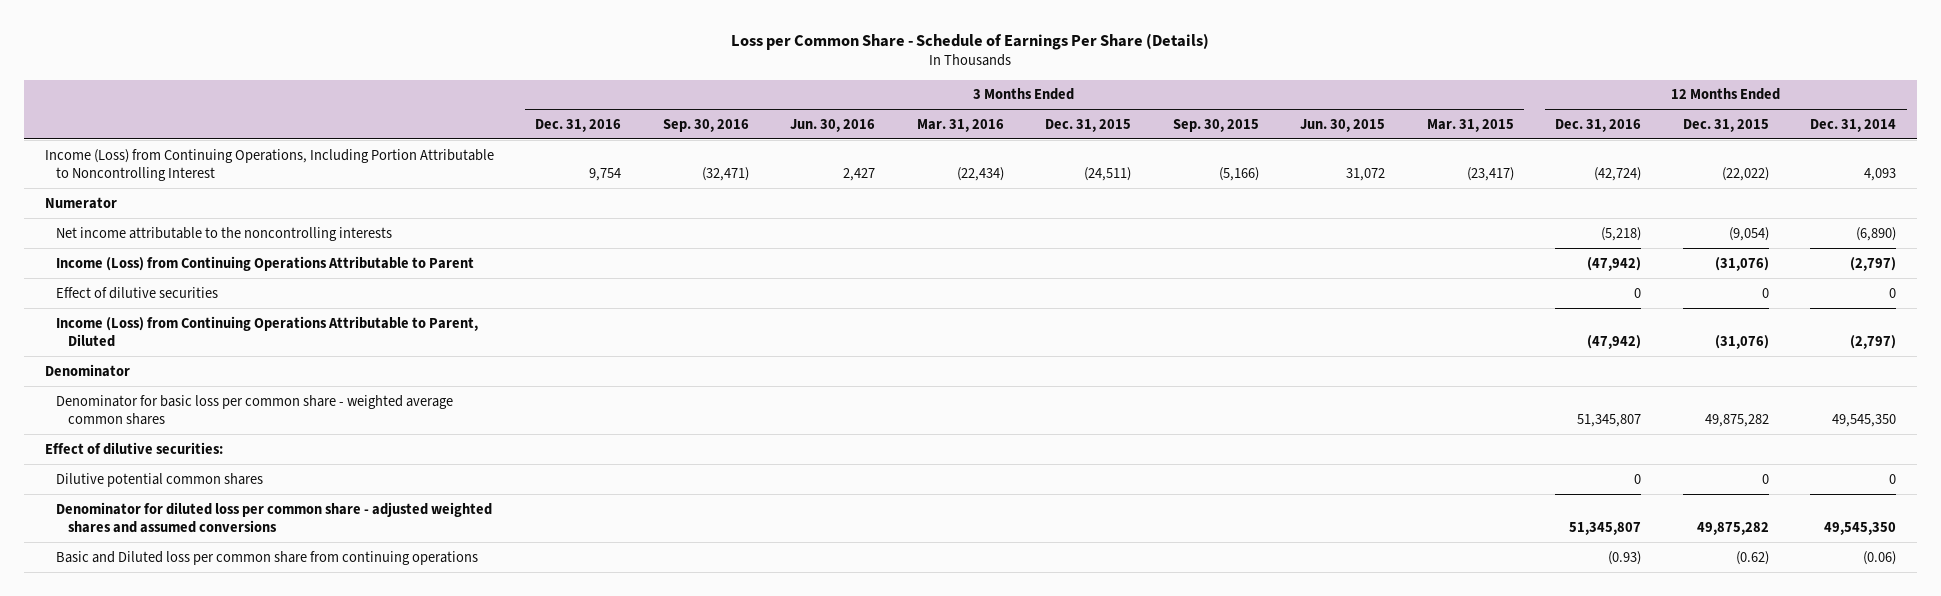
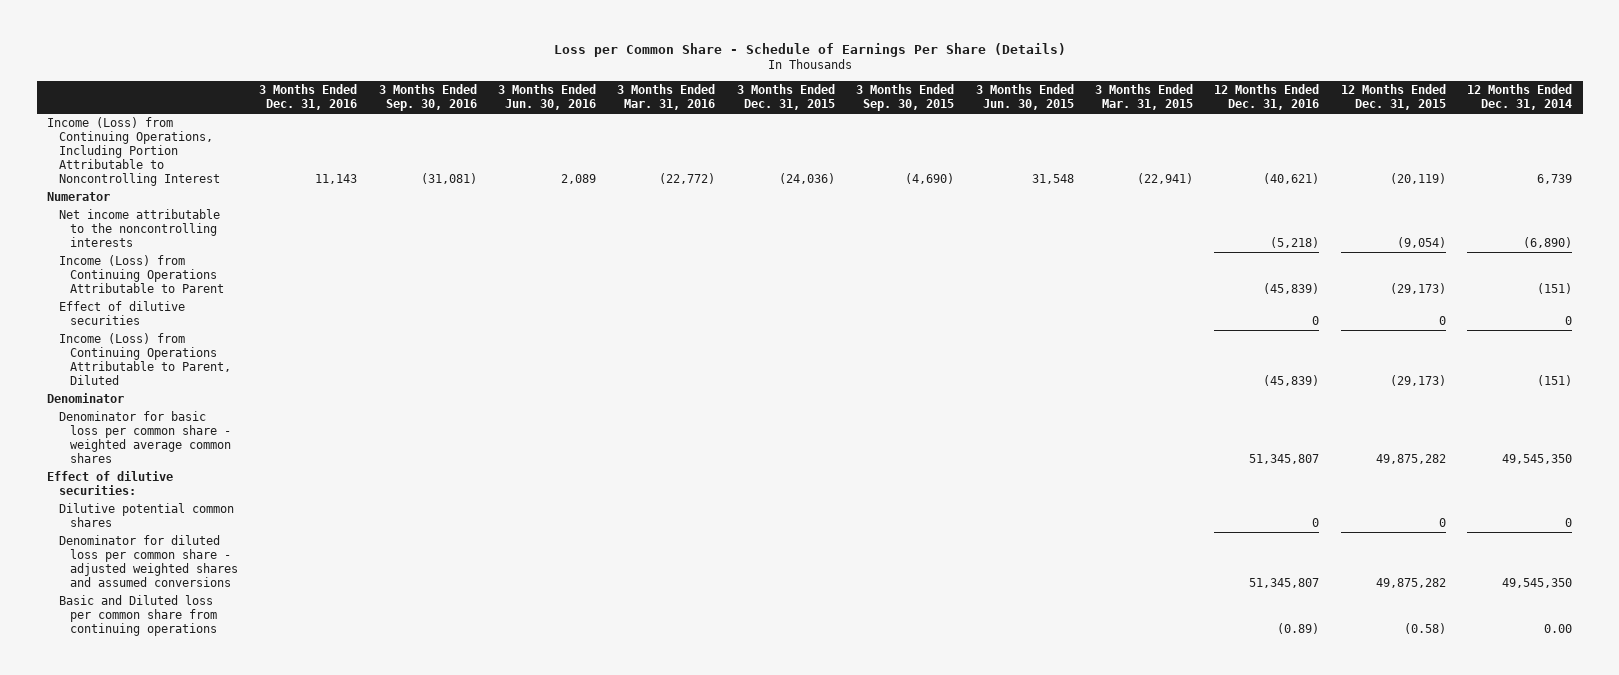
- Income (Loss) from Continuing Operations, Including Portion Attributable to Noncontrolling Interest | 9,754 | (32,471) | 2,427 | (22,434) | (24,511) | (5,166) | 31,072 | (23,417) | (42,724) | (22,022) | 4,093
+ Income (Loss) from Continuing Operations, Including Portion Attributable to Noncontrolling Interest | 11,143 | (31,081) | 2,089 | (22,772) | (24,036) | (4,690) | 31,548 | (22,941) | (40,621) | (20,119) | 6,739
- Income (Loss) from Continuing Operations Attributable to Parent | | | | | | | | | (47,942) | (31,076) | (2,797)
+ Income (Loss) from Continuing Operations Attributable to Parent | | | | | | | | | (45,839) | (29,173) | (151)
- Income (Loss) from Continuing Operations Attributable to Parent, Diluted | | | | | | | | | (47,942) | (31,076) | (2,797)
+ Income (Loss) from Continuing Operations Attributable to Parent, Diluted | | | | | | | | | (45,839) | (29,173) | (151)
- Basic and Diluted loss per common share from continuing operations | | | | | | | | | (0.93) | (0.62) | (0.06)
+ Basic and Diluted loss per common share from continuing operations | | | | | | | | | (0.89) | (0.58) | 0.00

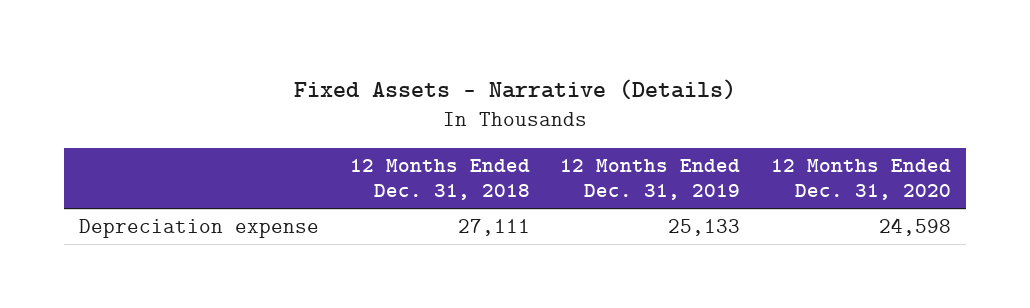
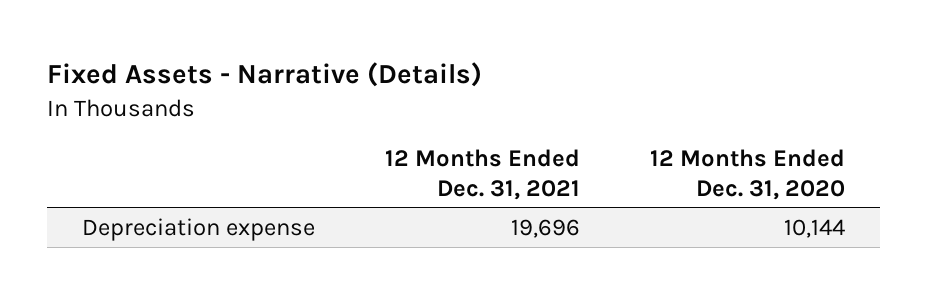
- | 12 Months Ended Dec. 31, 2018 | 12 Months Ended Dec. 31, 2019 | 12 Months Ended Dec. 31, 2020
+ | 12 Months Ended Dec. 31, 2021 | 12 Months Ended Dec. 31, 2020
- Depreciation expense | 27,111 | 25,133 | 24,598
+ Depreciation expense | 19,696 | 10,144

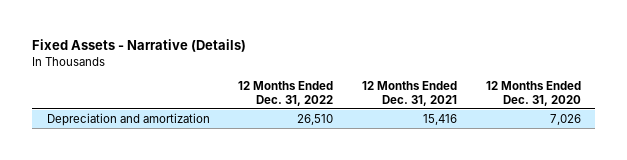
- | 12 Months Ended Dec. 31, 2021 | 12 Months Ended Dec. 31, 2020
+ | 12 Months Ended Dec. 31, 2022 | 12 Months Ended Dec. 31, 2021 | 12 Months Ended Dec. 31, 2020
- Depreciation expense | 19,696 | 10,144
+ Depreciation and amortization | 26,510 | 15,416 | 7,026

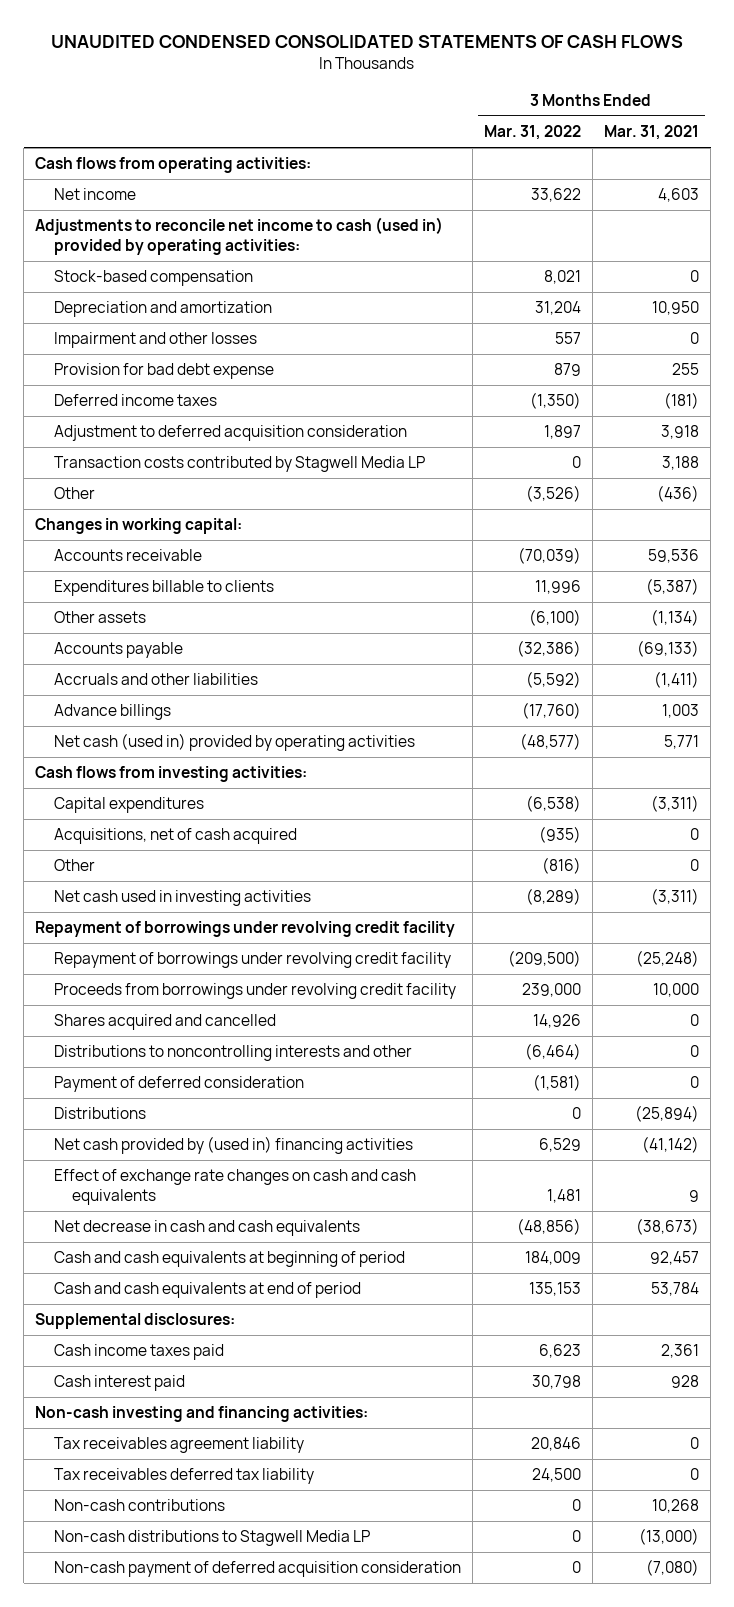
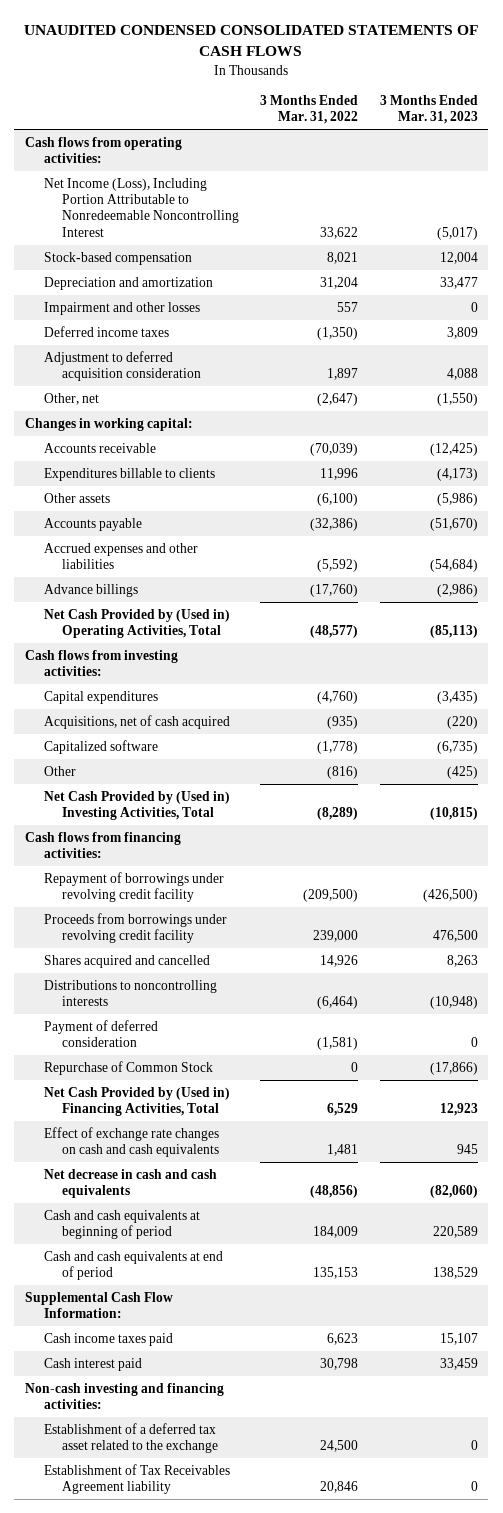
- | 3 Months Ended Mar. 31, 2022 | 3 Months Ended Mar. 31, 2021
+ | 3 Months Ended Mar. 31, 2022 | 3 Months Ended Mar. 31, 2023
- Net income | 33,622 | 4,603
- Adjustments to reconcile net income to cash (used in) provided by operating activities:
+ Net Income (Loss), Including Portion Attributable to Nonredeemable Noncontrolling Interest | 33,622 | (5,017)
- Provision for bad debt expense | 879 | 255
- Transaction costs contributed by Stagwell Media LP | 0 | 3,188
- Other | (3,526) | (436)
+ Other, net | (2,647) | (1,550)
- Accruals and other liabilities | (5,592) | (1,411)
+ Accrued expenses and other liabilities | (5,592) | (54,684)
- Net cash (used in) provided by operating activities | (48,577) | 5,771
+ Net Cash Provided by (Used in) Operating Activities, Total | (48,577) | (85,113)
- Capital expenditures | (6,538) | (3,311)
+ Capital expenditures | (4,760) | (3,435)
+ Capitalized software | (1,778) | (6,735)
- Net cash used in investing activities | (8,289) | (3,311)
- Repayment of borrowings under revolving credit facility
+ Net Cash Provided by (Used in) Investing Activities, Total | (8,289) | (10,815)
+ Cash flows from financing activities:
- Distributions to noncontrolling interests and other | (6,464) | 0
+ Distributions to noncontrolling interests | (6,464) | (10,948)
- Distributions | 0 | (25,894)
- Net cash provided by (used in) financing activities | 6,529 | (41,142)
+ Repurchase of Common Stock | 0 | (17,866)
+ Net Cash Provided by (Used in) Financing Activities, Total | 6,529 | 12,923
- Supplemental disclosures:
+ Supplemental Cash Flow Information:
- Tax receivables agreement liability | 20,846 | 0
- Tax receivables deferred tax liability | 24,500 | 0
- Non-cash contributions | 0 | 10,268
- Non-cash distributions to Stagwell Media LP | 0 | (13,000)
- Non-cash payment of deferred acquisition consideration | 0 | (7,080)
+ Establishment of a deferred tax asset related to the exchange | 24,500 | 0
+ Establishment of Tax Receivables Agreement liability | 20,846 | 0

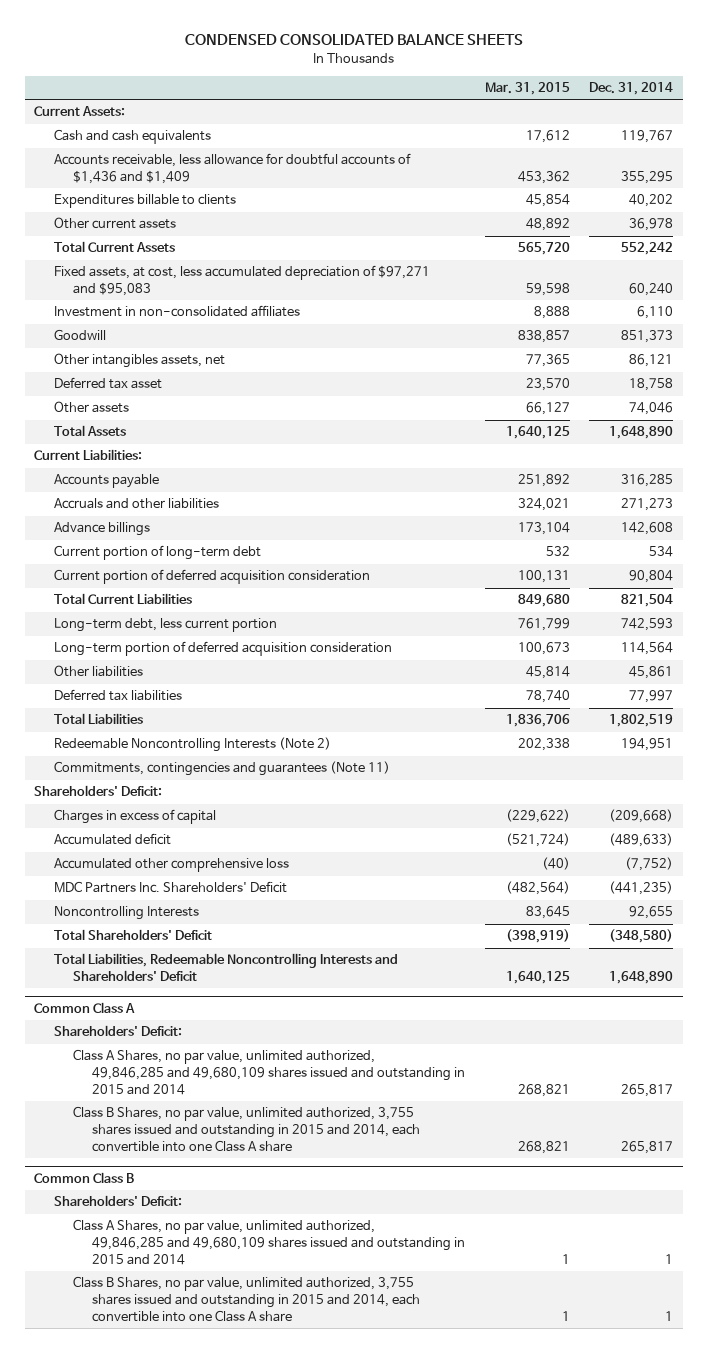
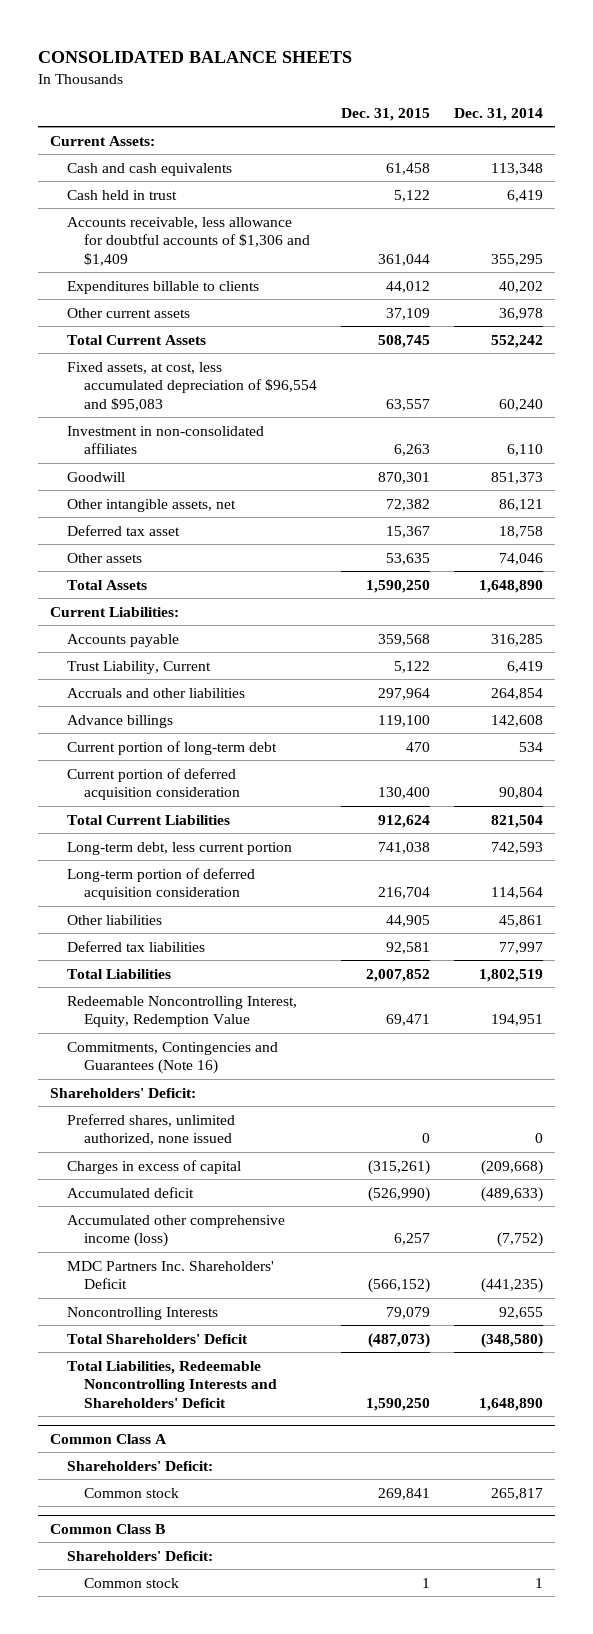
- CONDENSED CONSOLIDATED BALANCE SHEETS
+ CONSOLIDATED BALANCE SHEETS
- | Mar. 31, 2015 | Dec. 31, 2014
+ | Dec. 31, 2015 | Dec. 31, 2014
- Cash and cash equivalents | 17,612 | 119,767
- Accounts receivable, less allowance for doubtful accounts of $1,436 and $1,409 | 453,362 | 355,295
+ Cash and cash equivalents | 61,458 | 113,348
+ Cash held in trust | 5,122 | 6,419
+ Accounts receivable, less allowance for doubtful accounts of $1,306 and $1,409 | 361,044 | 355,295
- Fixed assets, at cost, less accumulated depreciation of $97,271 and $95,083 | 59,598 | 60,240
+ Fixed assets, at cost, less accumulated depreciation of $96,554 and $95,083 | 63,557 | 60,240
- Other intangibles assets, net | 77,365 | 86,121
+ Other intangible assets, net | 72,382 | 86,121
- Accruals and other liabilities | 324,021 | 271,273
+ Trust Liability, Current | 5,122 | 6,419
+ Accruals and other liabilities | 297,964 | 264,854
- Redeemable Noncontrolling Interests (Note 2) | 202,338 | 194,951
- Commitments, contingencies and guarantees (Note 11)
+ Redeemable Noncontrolling Interest, Equity, Redemption Value | 69,471 | 194,951
+ Commitments, Contingencies and Guarantees (Note 16)
+ Preferred shares, unlimited authorized, none issued | 0 | 0
- Accumulated other comprehensive loss | (40) | (7,752)
+ Accumulated other comprehensive income (loss) | 6,257 | (7,752)
@ Common Class A
- Class A Shares, no par value, unlimited authorized, 49,846,285 and 49,680,109 shares issued and outstanding in 2015 and 2014 | 268,821 | 265,817
- Class B Shares, no par value, unlimited authorized, 3,755 shares issued and outstanding in 2015 and 2014, each convertible into one Class A share | 268,821 | 265,817
+ Common stock | 269,841 | 265,817
@ Common Class B
- Class A Shares, no par value, unlimited authorized, 49,846,285 and 49,680,109 shares issued and outstanding in 2015 and 2014 | 1 | 1
- Class B Shares, no par value, unlimited authorized, 3,755 shares issued and outstanding in 2015 and 2014, each convertible into one Class A share | 1 | 1
+ Common stock | 1 | 1

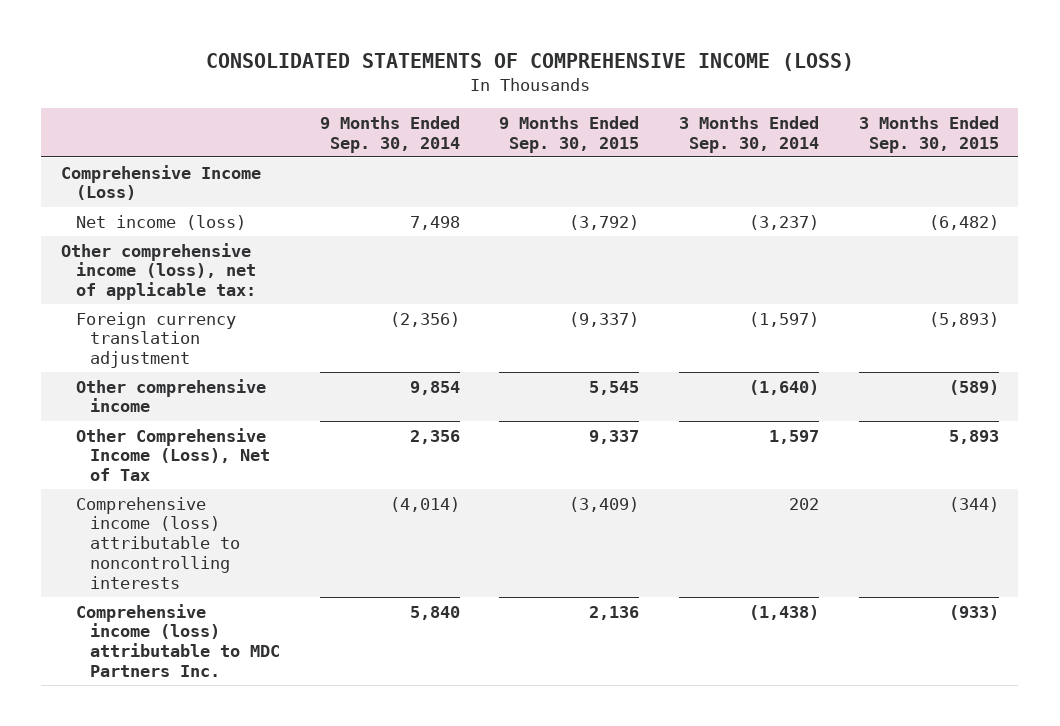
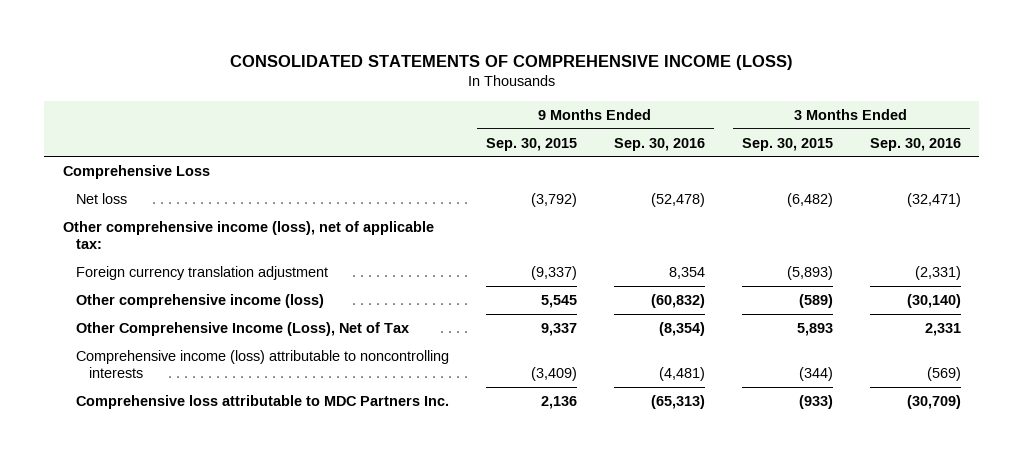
- | 9 Months Ended Sep. 30, 2014 | 9 Months Ended Sep. 30, 2015 | 3 Months Ended Sep. 30, 2014 | 3 Months Ended Sep. 30, 2015
+ | 9 Months Ended Sep. 30, 2015 | 9 Months Ended Sep. 30, 2016 | 3 Months Ended Sep. 30, 2015 | 3 Months Ended Sep. 30, 2016
- Comprehensive Income (Loss)
- Net income (loss) | 7,498 | (3,792) | (3,237) | (6,482)
+ Comprehensive Loss
+ Net loss | (3,792) | (52,478) | (6,482) | (32,471)
- Other comprehensive income | 9,854 | 5,545 | (1,640) | (589)
+ Other comprehensive income (loss) | 5,545 | (60,832) | (589) | (30,140)
- Comprehensive income (loss) attributable to MDC Partners Inc. | 5,840 | 2,136 | (1,438) | (933)
+ Comprehensive loss attributable to MDC Partners Inc. | 2,136 | (65,313) | (933) | (30,709)

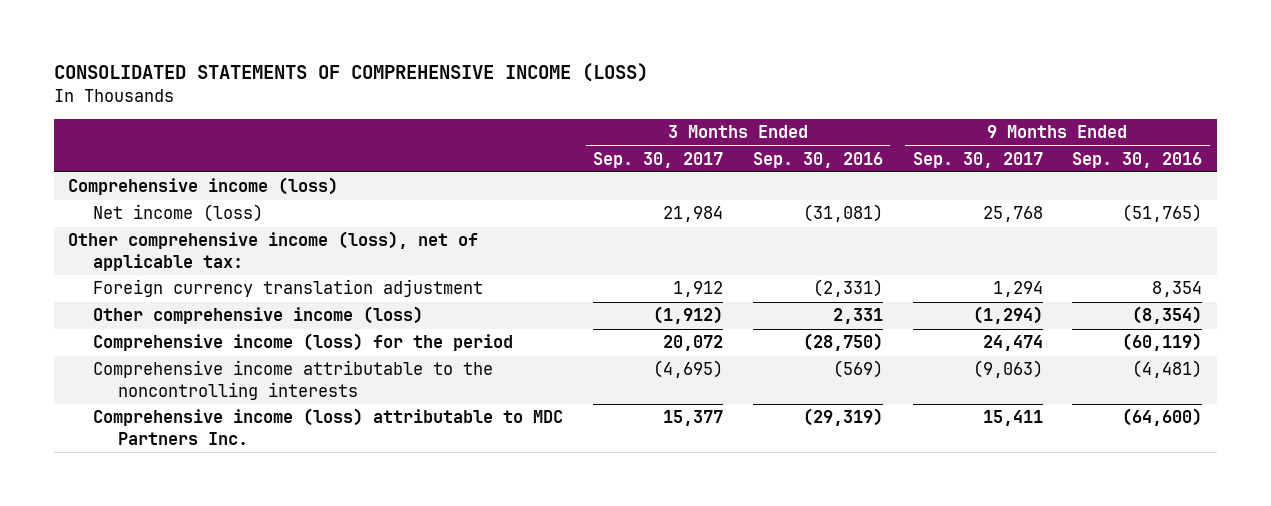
- | 9 Months Ended Sep. 30, 2015 | 9 Months Ended Sep. 30, 2016 | 3 Months Ended Sep. 30, 2015 | 3 Months Ended Sep. 30, 2016
+ | 3 Months Ended Sep. 30, 2017 | 3 Months Ended Sep. 30, 2016 | 9 Months Ended Sep. 30, 2017 | 9 Months Ended Sep. 30, 2016
- Comprehensive Loss
- Net loss | (3,792) | (52,478) | (6,482) | (32,471)
+ Comprehensive income (loss)
+ Net income (loss) | 21,984 | (31,081) | 25,768 | (51,765)
- Other comprehensive income (loss) | 5,545 | (60,832) | (589) | (30,140)
- Other Comprehensive Income (Loss), Net of Tax | 9,337 | (8,354) | 5,893 | 2,331
- Comprehensive income (loss) attributable to noncontrolling interests | (3,409) | (4,481) | (344) | (569)
- Comprehensive loss attributable to MDC Partners Inc. | 2,136 | (65,313) | (933) | (30,709)
+ Other comprehensive income (loss) | (1,912) | 2,331 | (1,294) | (8,354)
+ Comprehensive income (loss) for the period | 20,072 | (28,750) | 24,474 | (60,119)
+ Comprehensive income attributable to the noncontrolling interests | (4,695) | (569) | (9,063) | (4,481)
+ Comprehensive income (loss) attributable to MDC Partners Inc. | 15,377 | (29,319) | 15,411 | (64,600)

